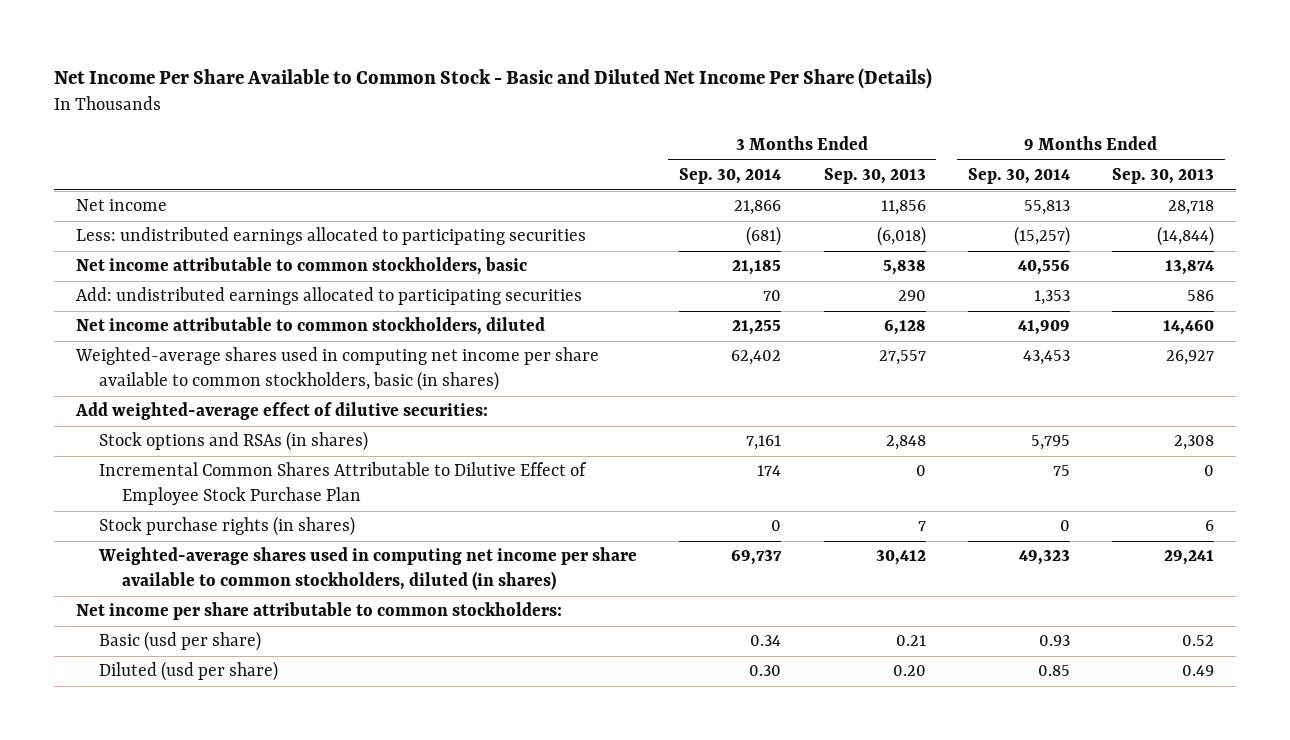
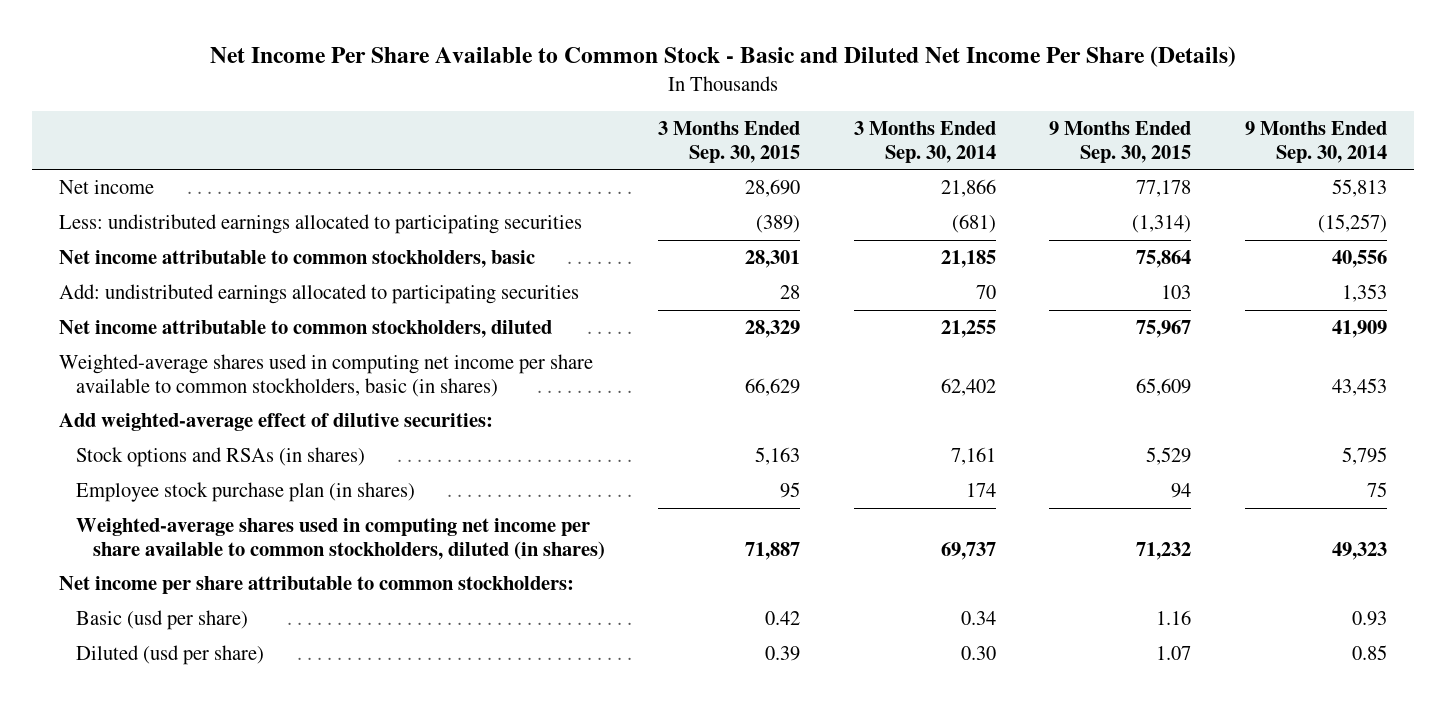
- | 3 Months Ended Sep. 30, 2014 | 3 Months Ended Sep. 30, 2013 | 9 Months Ended Sep. 30, 2014 | 9 Months Ended Sep. 30, 2013
+ | 3 Months Ended Sep. 30, 2015 | 3 Months Ended Sep. 30, 2014 | 9 Months Ended Sep. 30, 2015 | 9 Months Ended Sep. 30, 2014
- Incremental Common Shares Attributable to Dilutive Effect of Employee Stock Purchase Plan | 174 | 0 | 75 | 0
- Stock purchase rights (in shares) | 0 | 7 | 0 | 6
+ Employee stock purchase plan (in shares) | 95 | 174 | 94 | 75

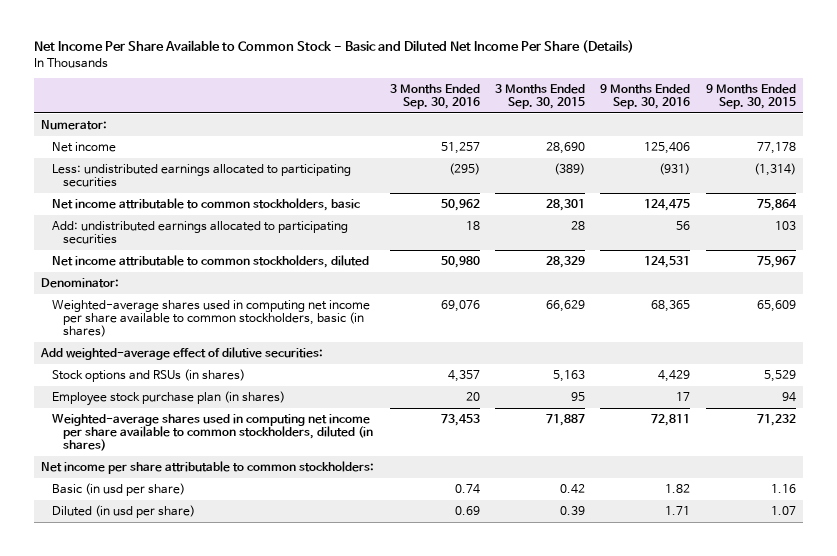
- | 3 Months Ended Sep. 30, 2015 | 3 Months Ended Sep. 30, 2014 | 9 Months Ended Sep. 30, 2015 | 9 Months Ended Sep. 30, 2014
+ | 3 Months Ended Sep. 30, 2016 | 3 Months Ended Sep. 30, 2015 | 9 Months Ended Sep. 30, 2016 | 9 Months Ended Sep. 30, 2015
+ Numerator:
+ Denominator:
- Stock options and RSAs (in shares) | 5,163 | 7,161 | 5,529 | 5,795
+ Stock options and RSUs (in shares) | 4,357 | 5,163 | 4,429 | 5,529
- Basic (usd per share) | 0.42 | 0.34 | 1.16 | 0.93
- Diluted (usd per share) | 0.39 | 0.30 | 1.07 | 0.85
+ Basic (in usd per share) | 0.74 | 0.42 | 1.82 | 1.16
+ Diluted (in usd per share) | 0.69 | 0.39 | 1.71 | 1.07

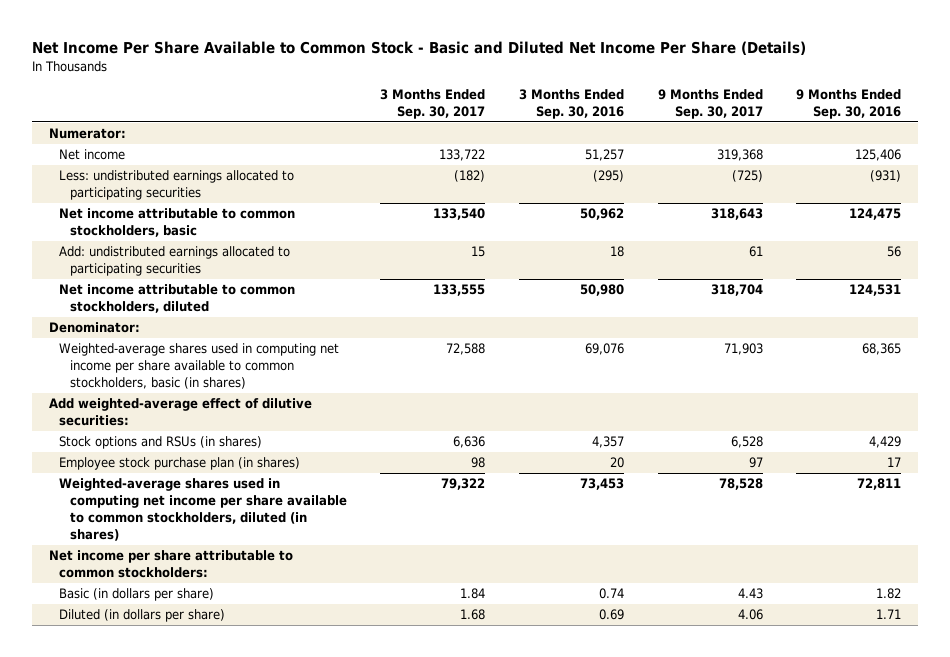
- | 3 Months Ended Sep. 30, 2016 | 3 Months Ended Sep. 30, 2015 | 9 Months Ended Sep. 30, 2016 | 9 Months Ended Sep. 30, 2015
+ | 3 Months Ended Sep. 30, 2017 | 3 Months Ended Sep. 30, 2016 | 9 Months Ended Sep. 30, 2017 | 9 Months Ended Sep. 30, 2016
- Basic (in usd per share) | 0.74 | 0.42 | 1.82 | 1.16
- Diluted (in usd per share) | 0.69 | 0.39 | 1.71 | 1.07
+ Basic (in dollars per share) | 1.84 | 0.74 | 4.43 | 1.82
+ Diluted (in dollars per share) | 1.68 | 0.69 | 4.06 | 1.71

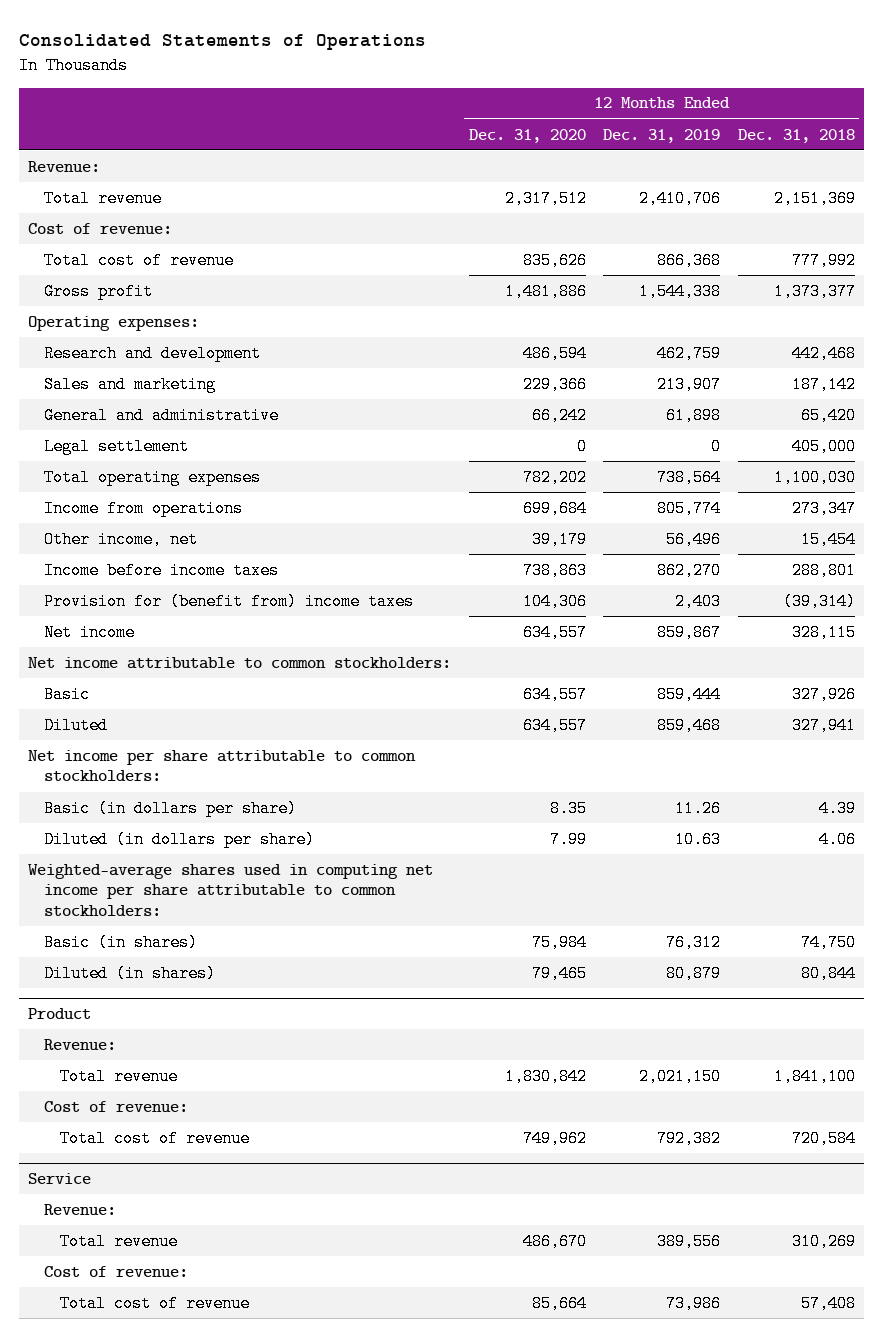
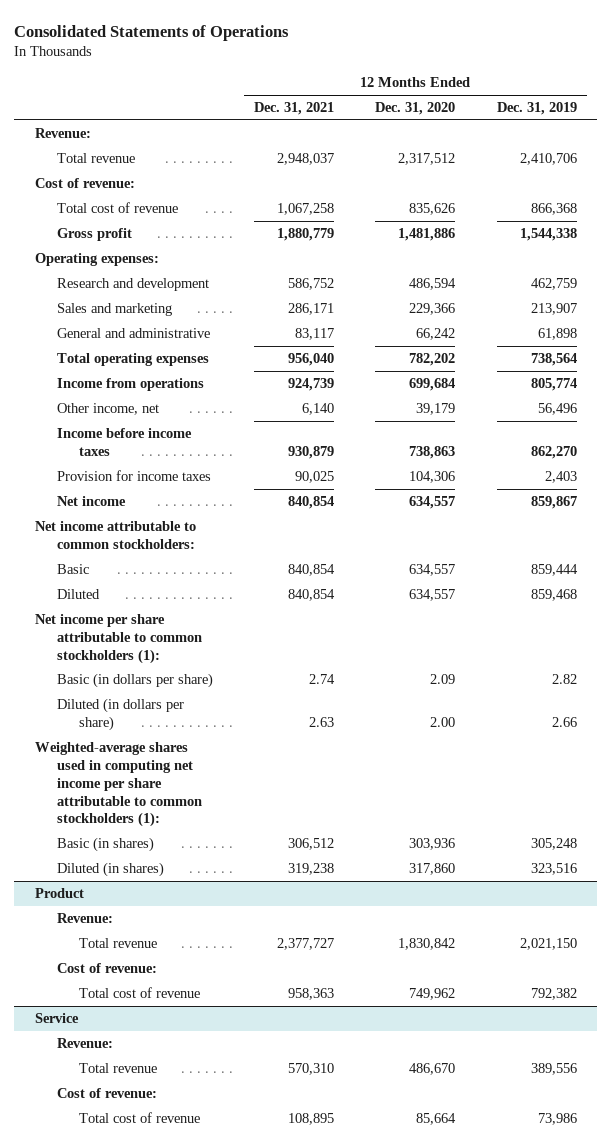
- | 12 Months Ended Dec. 31, 2020 | 12 Months Ended Dec. 31, 2019 | 12 Months Ended Dec. 31, 2018
+ | 12 Months Ended Dec. 31, 2021 | 12 Months Ended Dec. 31, 2020 | 12 Months Ended Dec. 31, 2019
- Legal settlement | 0 | 0 | 405,000
- Provision for (benefit from) income taxes | 104,306 | 2,403 | (39,314)
+ Provision for income taxes | 90,025 | 104,306 | 2,403
- Net income per share attributable to common stockholders:
- Basic (in dollars per share) | 8.35 | 11.26 | 4.39
- Diluted (in dollars per share) | 7.99 | 10.63 | 4.06
- Weighted-average shares used in computing net income per share attributable to common stockholders:
- Basic (in shares) | 75,984 | 76,312 | 74,750
- Diluted (in shares) | 79,465 | 80,879 | 80,844
+ Net income per share attributable to common stockholders (1):
+ Basic (in dollars per share) | 2.74 | 2.09 | 2.82
+ Diluted (in dollars per share) | 2.63 | 2.00 | 2.66
+ Weighted-average shares used in computing net income per share attributable to common stockholders (1):
+ Basic (in shares) | 306,512 | 303,936 | 305,248
+ Diluted (in shares) | 319,238 | 317,860 | 323,516

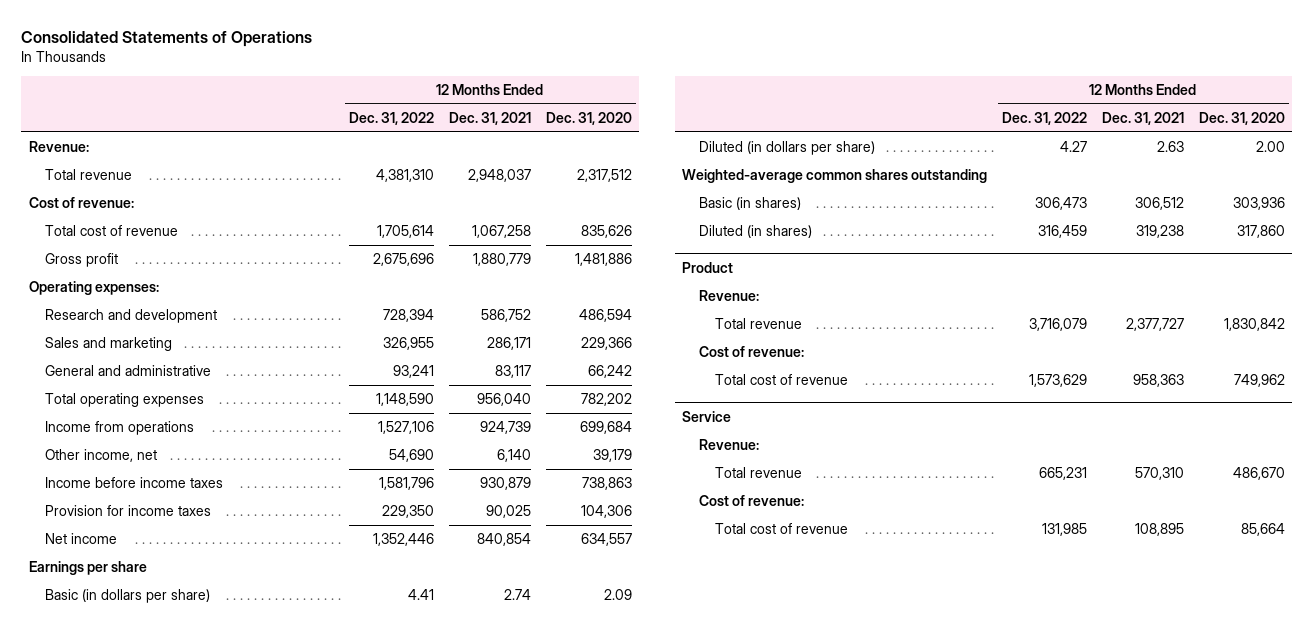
- | 12 Months Ended Dec. 31, 2021 | 12 Months Ended Dec. 31, 2020 | 12 Months Ended Dec. 31, 2019
+ | 12 Months Ended Dec. 31, 2022 | 12 Months Ended Dec. 31, 2021 | 12 Months Ended Dec. 31, 2020
- Net income attributable to common stockholders:
- Basic | 840,854 | 634,557 | 859,444
- Diluted | 840,854 | 634,557 | 859,468
- Net income per share attributable to common stockholders (1):
+ Earnings per share
- Weighted-average shares used in computing net income per share attributable to common stockholders (1):
+ Weighted-average common shares outstanding

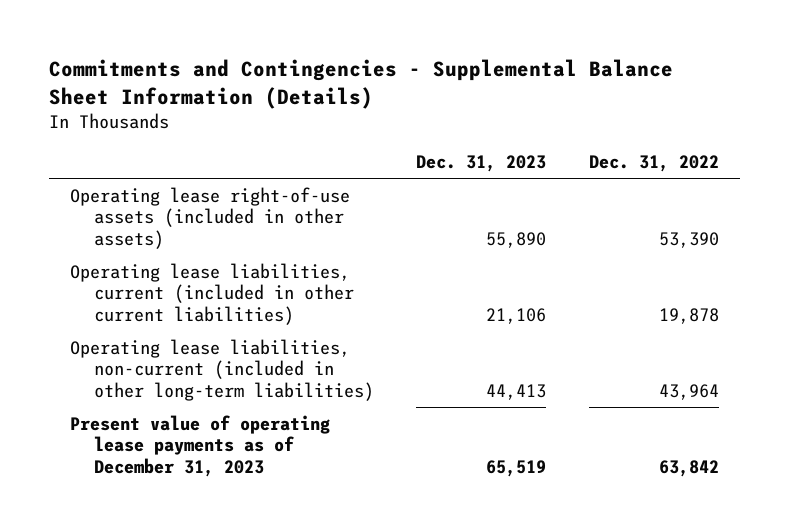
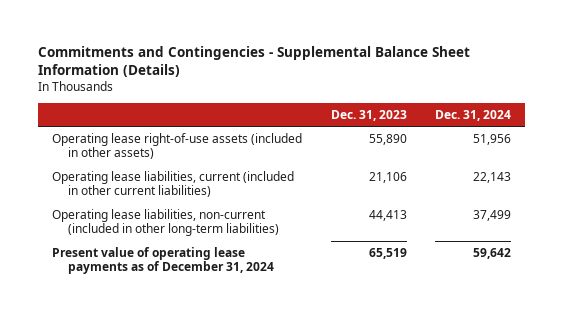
- | Dec. 31, 2023 | Dec. 31, 2022
+ | Dec. 31, 2023 | Dec. 31, 2024
- Present value of operating lease payments as of December 31, 2023 | 65,519 | 63,842
+ Present value of operating lease payments as of December 31, 2024 | 65,519 | 59,642

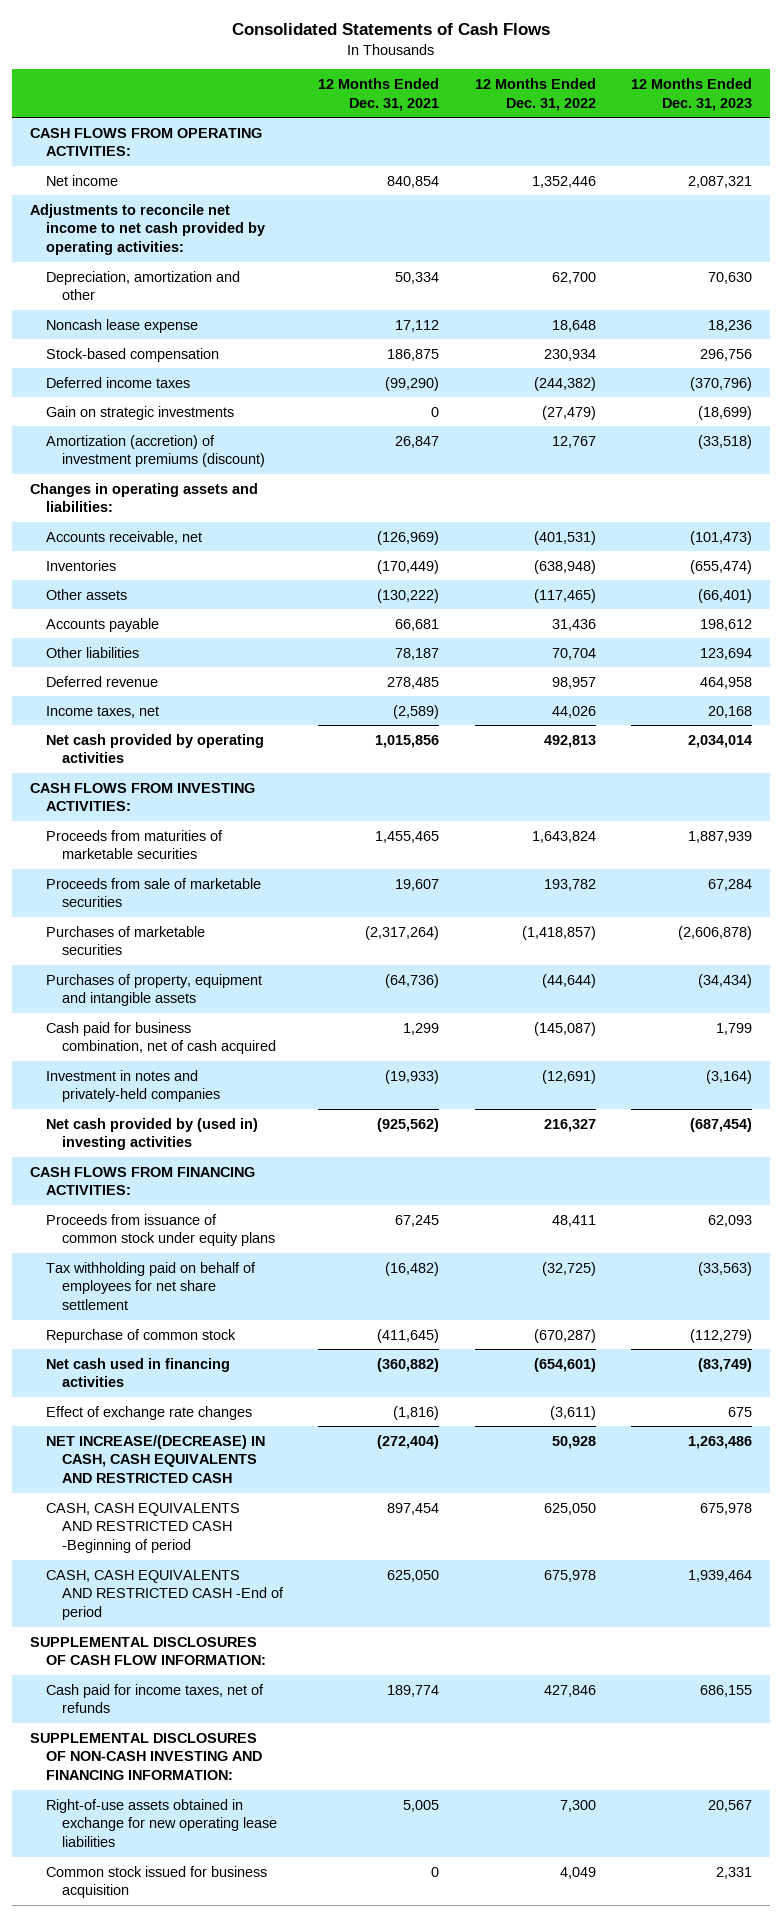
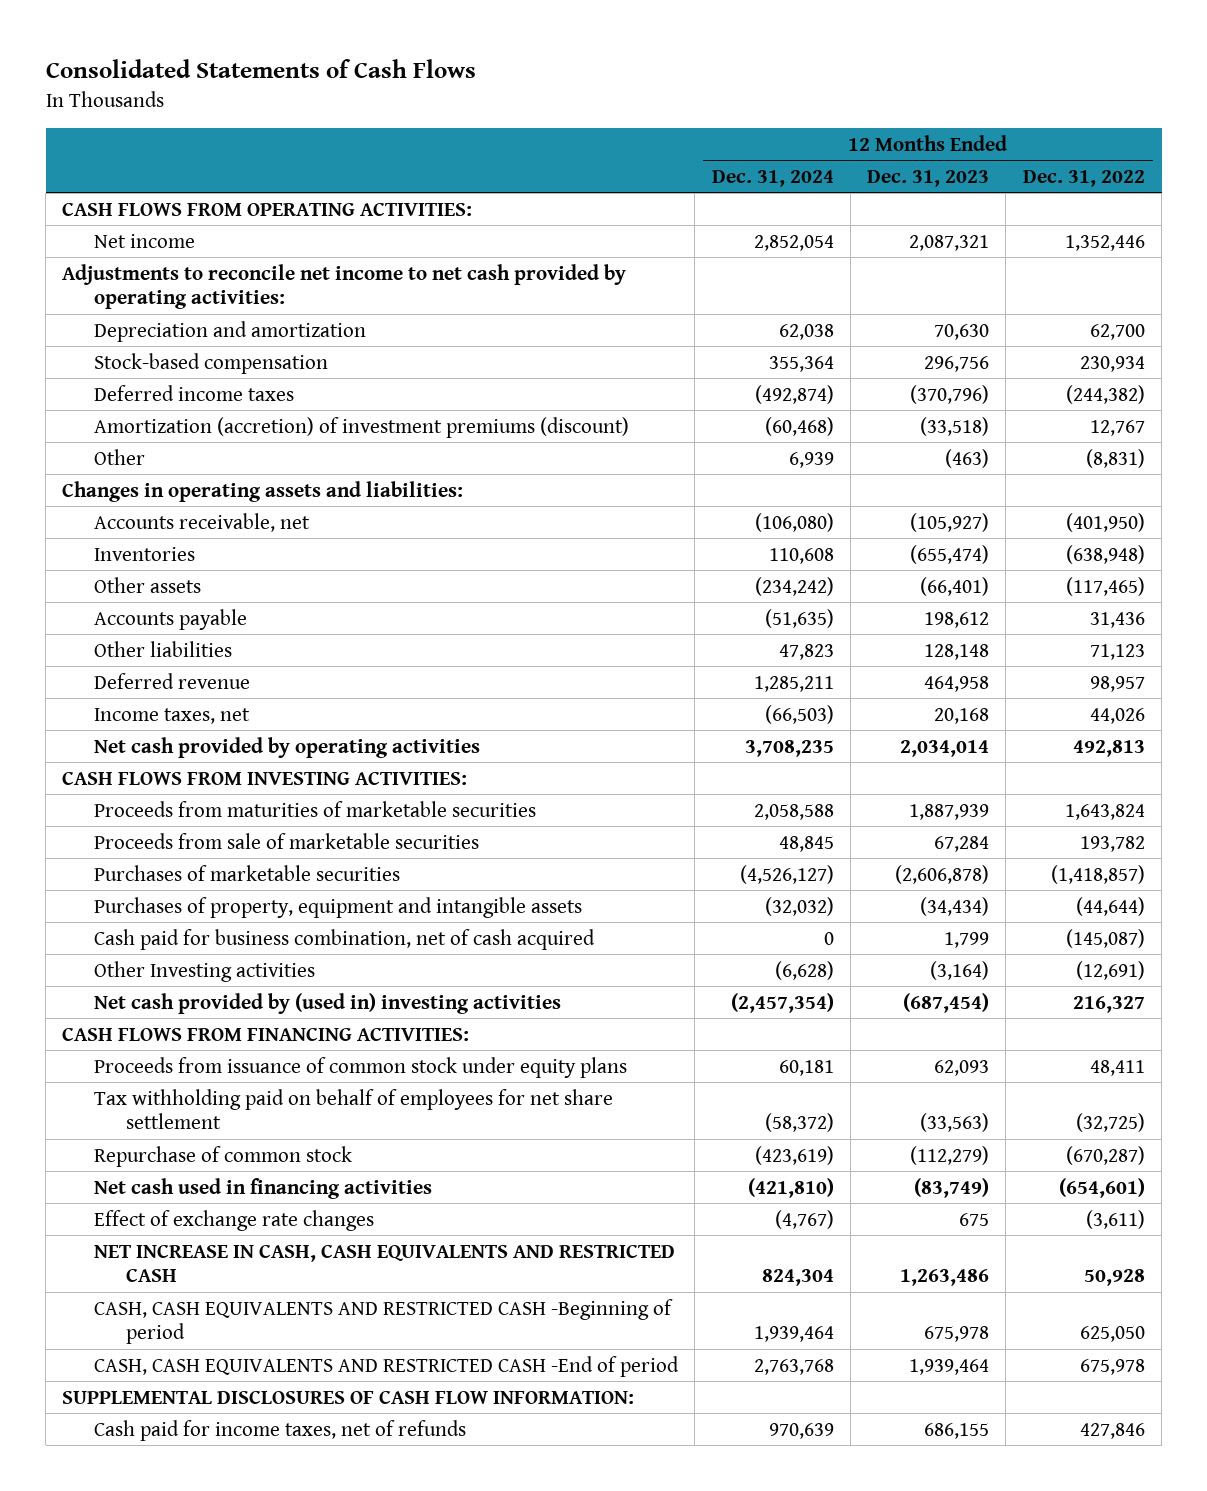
- | 12 Months Ended Dec. 31, 2021 | 12 Months Ended Dec. 31, 2022 | 12 Months Ended Dec. 31, 2023
+ | 12 Months Ended Dec. 31, 2024 | 12 Months Ended Dec. 31, 2023 | 12 Months Ended Dec. 31, 2022
- Depreciation, amortization and other | 50,334 | 62,700 | 70,630
- Noncash lease expense | 17,112 | 18,648 | 18,236
+ Depreciation and amortization | 62,038 | 70,630 | 62,700
- Gain on strategic investments | 0 | (27,479) | (18,699)
+ Other | 6,939 | (463) | (8,831)
- Accounts receivable, net | (126,969) | (401,531) | (101,473)
+ Accounts receivable, net | (106,080) | (105,927) | (401,950)
- Other liabilities | 78,187 | 70,704 | 123,694
+ Other liabilities | 47,823 | 128,148 | 71,123
- Investment in notes and privately-held companies | (19,933) | (12,691) | (3,164)
+ Other Investing activities | (6,628) | (3,164) | (12,691)
- NET INCREASE/(DECREASE) IN CASH, CASH EQUIVALENTS AND RESTRICTED CASH | (272,404) | 50,928 | 1,263,486
+ NET INCREASE IN CASH, CASH EQUIVALENTS AND RESTRICTED CASH | 824,304 | 1,263,486 | 50,928
- SUPPLEMENTAL DISCLOSURES OF NON-CASH INVESTING AND FINANCING INFORMATION:
- Right-of-use assets obtained in exchange for new operating lease liabilities | 5,005 | 7,300 | 20,567
- Common stock issued for business acquisition | 0 | 4,049 | 2,331

